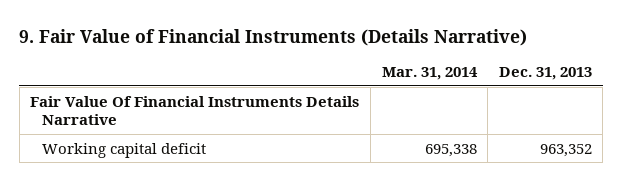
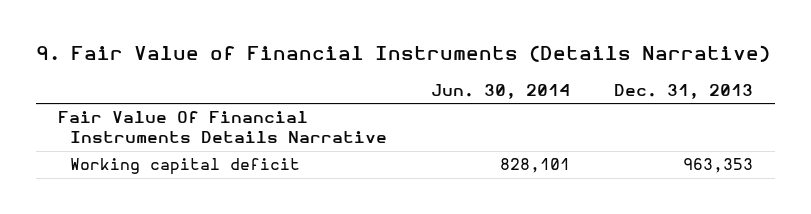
- | Mar. 31, 2014 | Dec. 31, 2013
+ | Jun. 30, 2014 | Dec. 31, 2013
- Working capital deficit | 695,338 | 963,352
+ Working capital deficit | 828,101 | 963,353

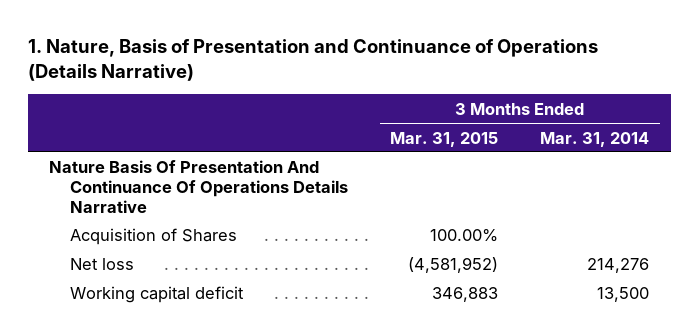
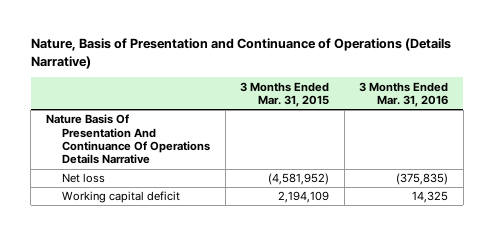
- 1. Nature, Basis of Presentation and Continuance of Operations (Details Narrative)
+ Nature, Basis of Presentation and Continuance of Operations (Details Narrative)
- | 3 Months Ended Mar. 31, 2015 | 3 Months Ended Mar. 31, 2014
+ | 3 Months Ended Mar. 31, 2015 | 3 Months Ended Mar. 31, 2016
- Acquisition of Shares | 100.00% |
- Working capital deficit | 346,883 | 13,500
+ Working capital deficit | 2,194,109 | 14,325

